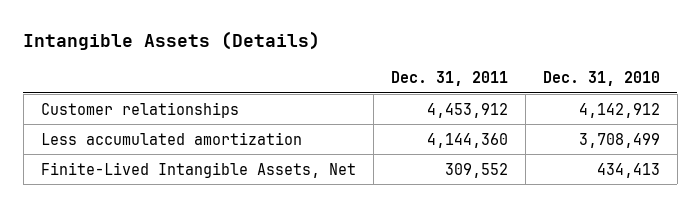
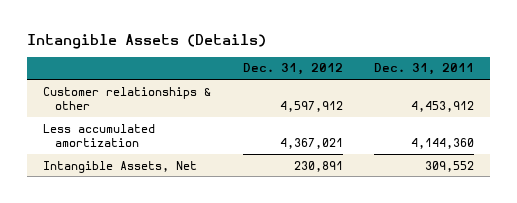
- | Dec. 31, 2011 | Dec. 31, 2010
+ | Dec. 31, 2012 | Dec. 31, 2011
- Customer relationships | 4,453,912 | 4,142,912
+ Customer relationships & other | 4,597,912 | 4,453,912
- Finite-Lived Intangible Assets, Net | 309,552 | 434,413
+ Intangible Assets, Net | 230,891 | 309,552

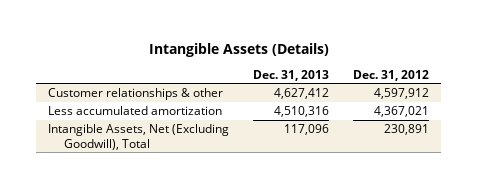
- | Dec. 31, 2012 | Dec. 31, 2011
+ | Dec. 31, 2013 | Dec. 31, 2012
- Intangible Assets, Net | 230,891 | 309,552
+ Intangible Assets, Net (Excluding Goodwill), Total | 117,096 | 230,891

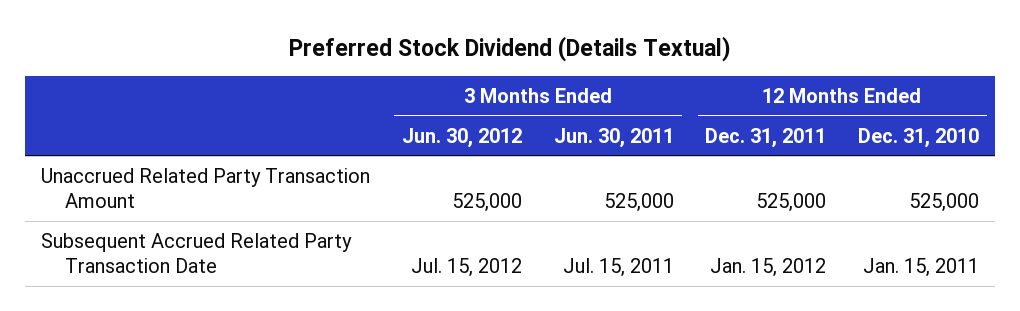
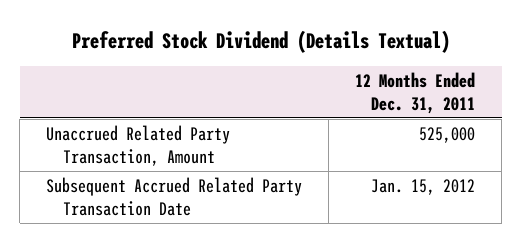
- | 3 Months Ended Jun. 30, 2012 | 3 Months Ended Jun. 30, 2011 | 12 Months Ended Dec. 31, 2011 | 12 Months Ended Dec. 31, 2010
+ | 12 Months Ended Dec. 31, 2011
- Unaccrued Related Party Transaction Amount | 525,000 | 525,000 | 525,000 | 525,000
+ Unaccrued Related Party Transaction, Amount | 525,000

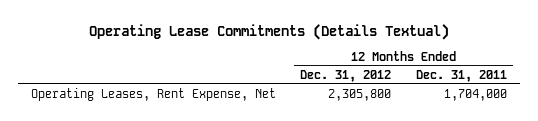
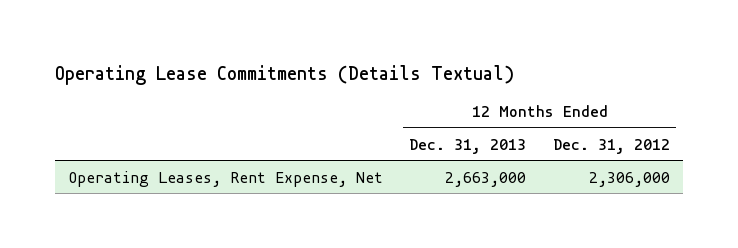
- | 12 Months Ended Dec. 31, 2012 | 12 Months Ended Dec. 31, 2011
+ | 12 Months Ended Dec. 31, 2013 | 12 Months Ended Dec. 31, 2012
- Operating Leases, Rent Expense, Net | 2,305,800 | 1,704,000
+ Operating Leases, Rent Expense, Net | 2,663,000 | 2,306,000

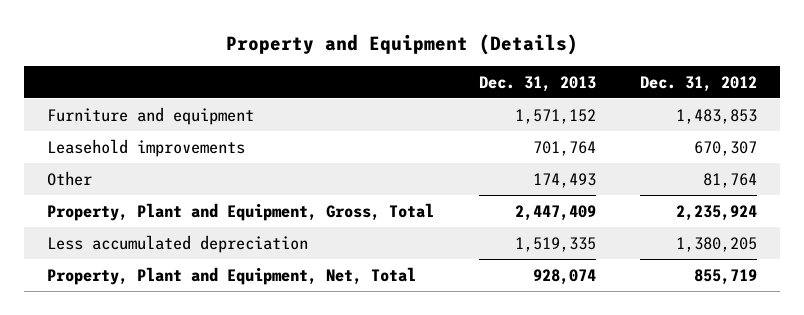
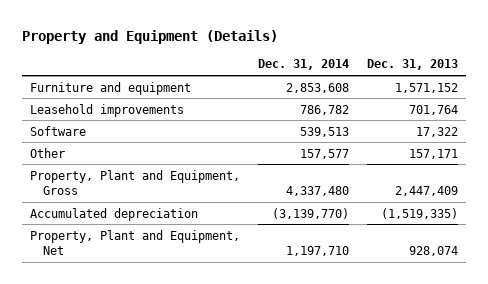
- | Dec. 31, 2013 | Dec. 31, 2012
+ | Dec. 31, 2014 | Dec. 31, 2013
- Other | 174,493 | 81,764
- Property, Plant and Equipment, Gross, Total | 2,447,409 | 2,235,924
- Less accumulated depreciation | 1,519,335 | 1,380,205
- Property, Plant and Equipment, Net, Total | 928,074 | 855,719
+ Software | 539,513 | 17,322
+ Other | 157,577 | 157,171
+ Property, Plant and Equipment, Gross | 4,337,480 | 2,447,409
+ Accumulated depreciation | (3,139,770) | (1,519,335)
+ Property, Plant and Equipment, Net | 1,197,710 | 928,074

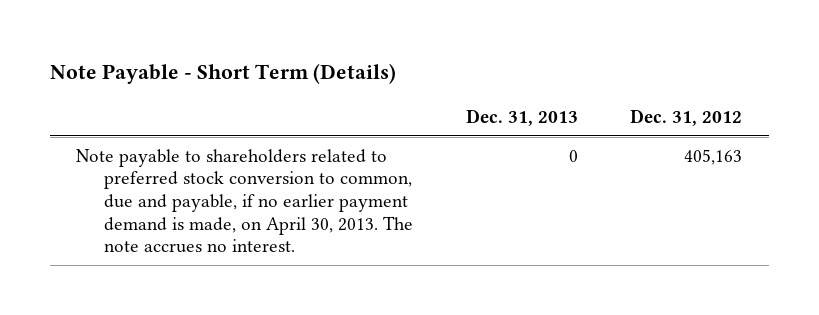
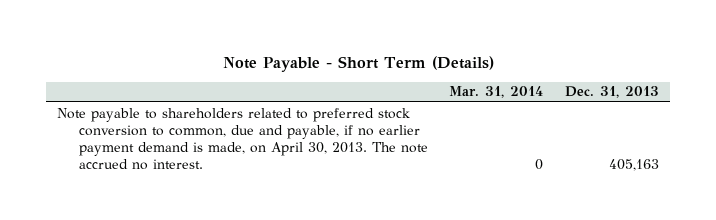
- | Dec. 31, 2013 | Dec. 31, 2012
+ | Mar. 31, 2014 | Dec. 31, 2013
- Note payable to shareholders related to preferred stock conversion to common, due and payable, if no earlier payment demand is made, on April 30, 2013. The note accrues no interest. | 0 | 405,163
+ Note payable to shareholders related to preferred stock conversion to common, due and payable, if no earlier payment demand is made, on April 30, 2013. The note accrued no interest. | 0 | 405,163

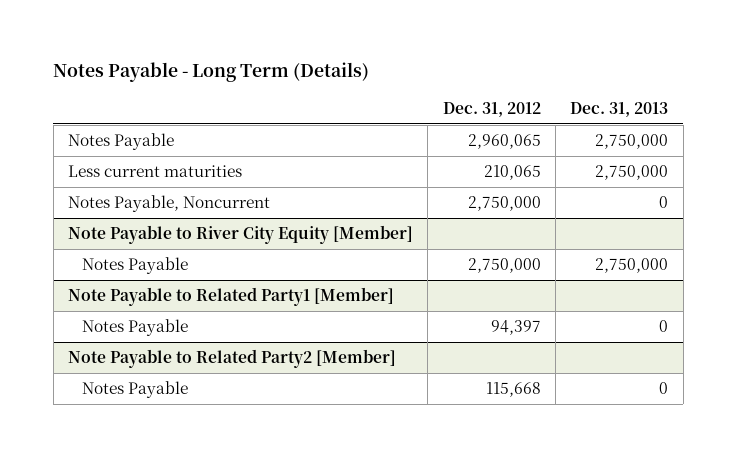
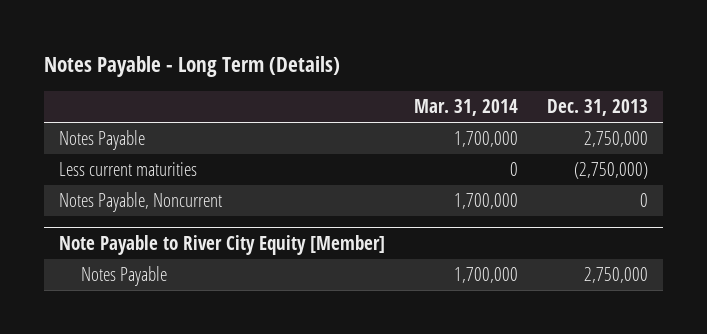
- | Dec. 31, 2012 | Dec. 31, 2013
+ | Mar. 31, 2014 | Dec. 31, 2013
- Less current maturities | 210,065 | 2,750,000
+ Less current maturities | 0 | (2,750,000)
- Note Payable to Related Party1 [Member]
- Notes Payable | 94,397 | 0
- Note Payable to Related Party2 [Member]
- Notes Payable | 115,668 | 0

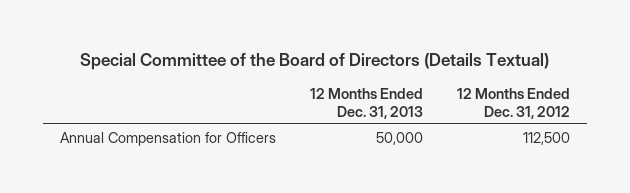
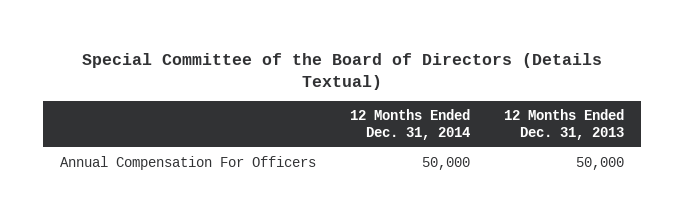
- | 12 Months Ended Dec. 31, 2013 | 12 Months Ended Dec. 31, 2012
+ | 12 Months Ended Dec. 31, 2014 | 12 Months Ended Dec. 31, 2013
- Annual Compensation for Officers | 50,000 | 112,500
+ Annual Compensation For Officers | 50,000 | 50,000

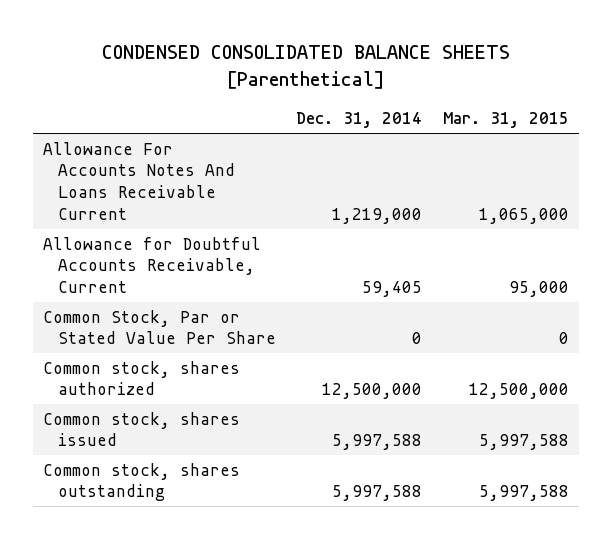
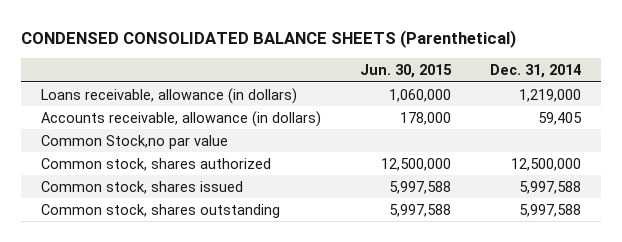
- CONDENSED CONSOLIDATED BALANCE SHEETS [Parenthetical]
+ CONDENSED CONSOLIDATED BALANCE SHEETS (Parenthetical)
- | Dec. 31, 2014 | Mar. 31, 2015
+ | Jun. 30, 2015 | Dec. 31, 2014
- Allowance For Accounts Notes And Loans Receivable Current | 1,219,000 | 1,065,000
- Allowance for Doubtful Accounts Receivable, Current | 59,405 | 95,000
- Common Stock, Par or Stated Value Per Share | 0 | 0
+ Loans receivable, allowance (in dollars) | 1,060,000 | 1,219,000
+ Accounts receivable, allowance (in dollars) | 178,000 | 59,405
+ Common Stock,no par value

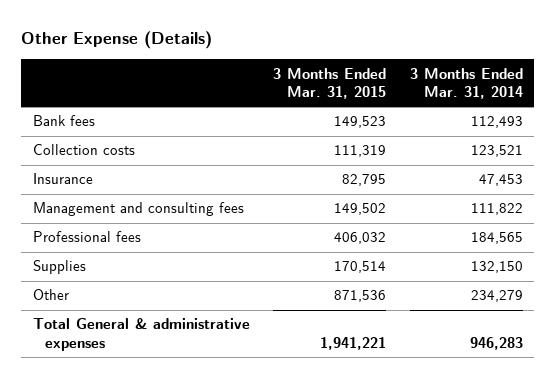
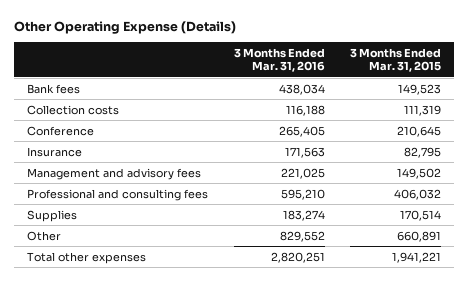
- Other Expense (Details)
+ Other Operating Expense (Details)
- | 3 Months Ended Mar. 31, 2015 | 3 Months Ended Mar. 31, 2014
+ | 3 Months Ended Mar. 31, 2016 | 3 Months Ended Mar. 31, 2015
+ Conference | 265,405 | 210,645
- Management and consulting fees | 149,502 | 111,822
- Professional fees | 406,032 | 184,565
+ Management and advisory fees | 221,025 | 149,502
+ Professional and consulting fees | 595,210 | 406,032
- Other | 871,536 | 234,279
- Total General & administrative expenses | 1,941,221 | 946,283
+ Other | 829,552 | 660,891
+ Total other expenses | 2,820,251 | 1,941,221

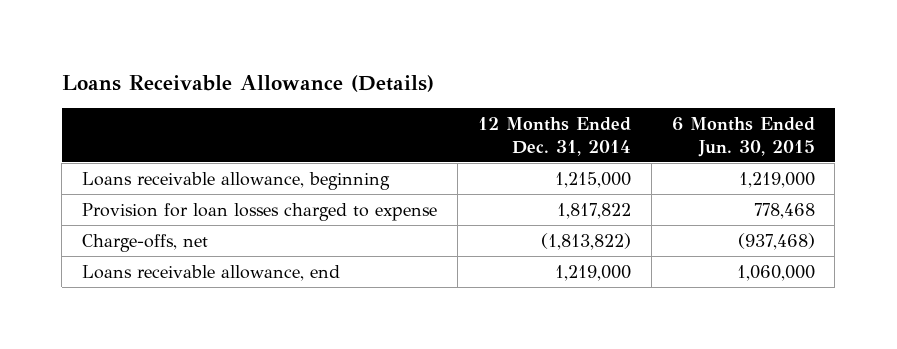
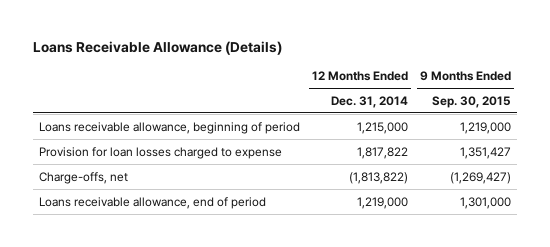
- | 12 Months Ended Dec. 31, 2014 | 6 Months Ended Jun. 30, 2015
+ | 12 Months Ended Dec. 31, 2014 | 9 Months Ended Sep. 30, 2015
- Loans receivable allowance, beginning | 1,215,000 | 1,219,000
+ Loans receivable allowance, beginning of period | 1,215,000 | 1,219,000
- Loans receivable allowance, end | 1,219,000 | 1,060,000
+ Loans receivable allowance, end of period | 1,219,000 | 1,301,000

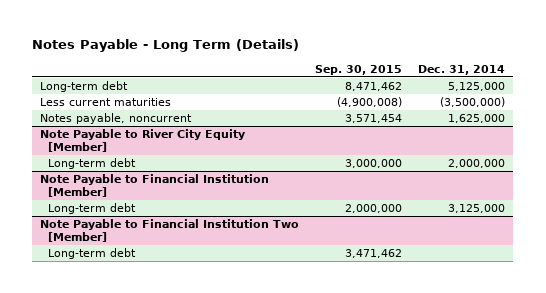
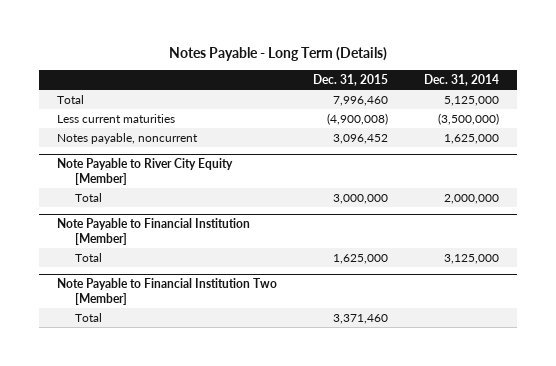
- | Sep. 30, 2015 | Dec. 31, 2014
+ | Dec. 31, 2015 | Dec. 31, 2014
- Long-term debt | 8,471,462 | 5,125,000
+ Total | 7,996,460 | 5,125,000
@ Note Payable to River City Equity [Member]
- Long-term debt | 3,000,000 | 2,000,000
+ Total | 3,000,000 | 2,000,000
@ Note Payable to Financial Institution [Member]
- Long-term debt | 2,000,000 | 3,125,000
+ Total | 1,625,000 | 3,125,000
@ Note Payable to Financial Institution Two [Member]
- Long-term debt | 3,471,462 |
+ Total | 3,371,460 |

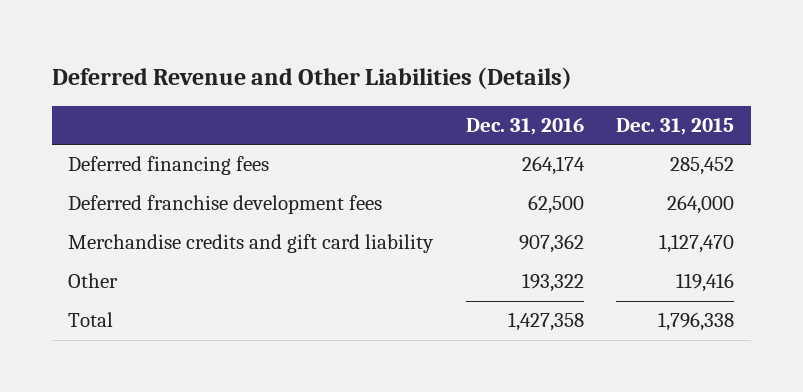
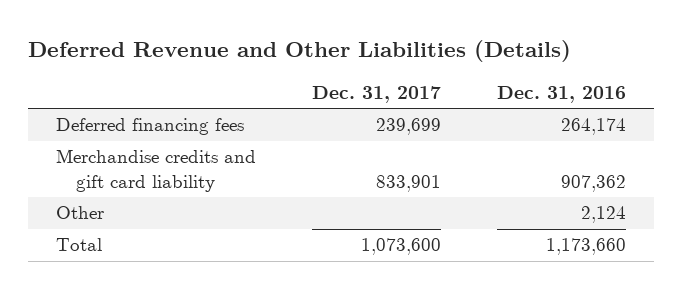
- | Dec. 31, 2016 | Dec. 31, 2015
+ | Dec. 31, 2017 | Dec. 31, 2016
- Deferred franchise development fees | 62,500 | 264,000
- Other | 193,322 | 119,416
- Total | 1,427,358 | 1,796,338
+ Other | | 2,124
+ Total | 1,073,600 | 1,173,660

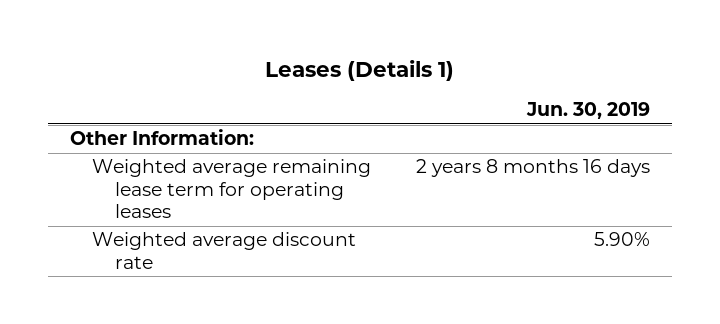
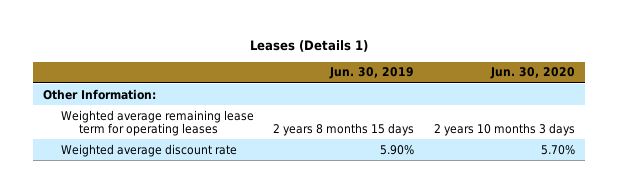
- | Jun. 30, 2019
+ | Jun. 30, 2019 | Jun. 30, 2020
- Weighted average remaining lease term for operating leases | 2 years 8 months 16 days
+ Weighted average remaining lease term for operating leases | 2 years 8 months 15 days | 2 years 10 months 3 days

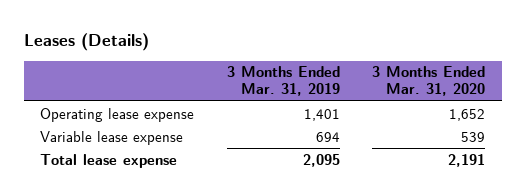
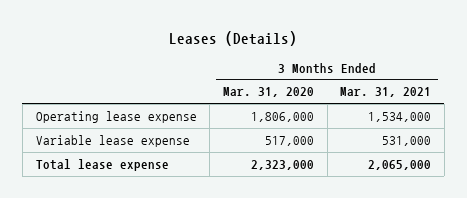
- | 3 Months Ended Mar. 31, 2019 | 3 Months Ended Mar. 31, 2020
+ | 3 Months Ended Mar. 31, 2020 | 3 Months Ended Mar. 31, 2021
- Operating lease expense | 1,401 | 1,652
- Variable lease expense | 694 | 539
- Total lease expense | 2,095 | 2,191
+ Operating lease expense | 1,806,000 | 1,534,000
+ Variable lease expense | 517,000 | 531,000
+ Total lease expense | 2,323,000 | 2,065,000

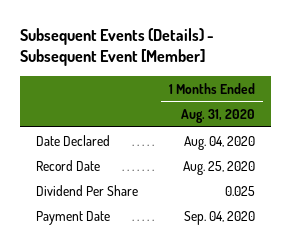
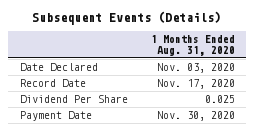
- Subsequent Events (Details) - Subsequent Event [Member]
+ Subsequent Events (Details)
- Date Declared | Aug. 04, 2020
- Record Date | Aug. 25, 2020
+ Date Declared | Nov. 03, 2020
+ Record Date | Nov. 17, 2020
- Payment Date | Sep. 04, 2020
+ Payment Date | Nov. 30, 2020

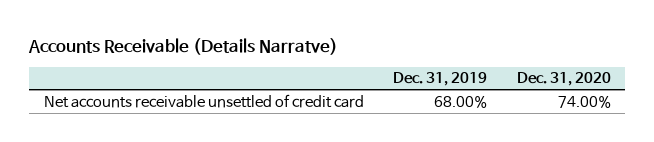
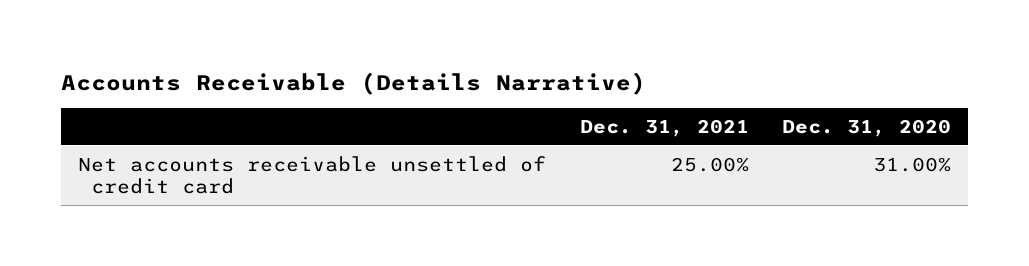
- Accounts Receivable (Details Narratve)
+ Accounts Receivable (Details Narrative)
- | Dec. 31, 2019 | Dec. 31, 2020
+ | Dec. 31, 2021 | Dec. 31, 2020
- Net accounts receivable unsettled of credit card | 68.00% | 74.00%
+ Net accounts receivable unsettled of credit card | 25.00% | 31.00%

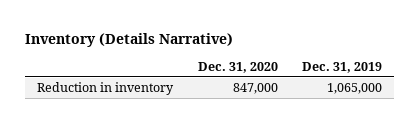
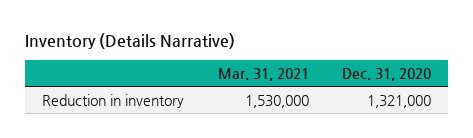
- | Dec. 31, 2020 | Dec. 31, 2019
+ | Mar. 31, 2021 | Dec. 31, 2020
- Reduction in inventory | 847,000 | 1,065,000
+ Reduction in inventory | 1,530,000 | 1,321,000

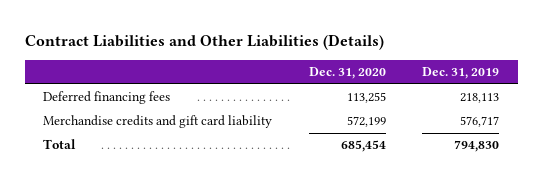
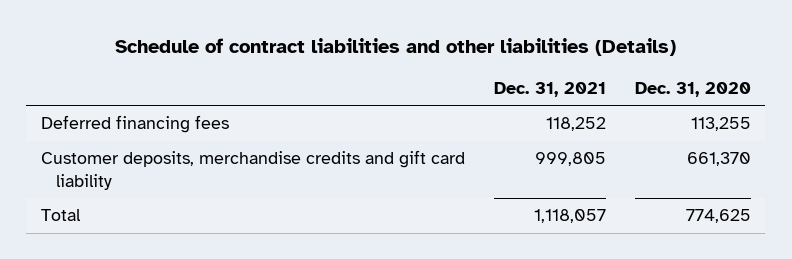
- Contract Liabilities and Other Liabilities (Details)
+ Schedule of contract liabilities and other liabilities (Details)
- | Dec. 31, 2020 | Dec. 31, 2019
+ | Dec. 31, 2021 | Dec. 31, 2020
- Merchandise credits and gift card liability | 572,199 | 576,717
- Total | 685,454 | 794,830
+ Customer deposits, merchandise credits and gift card liability | 999,805 | 661,370
+ Total | 1,118,057 | 774,625

